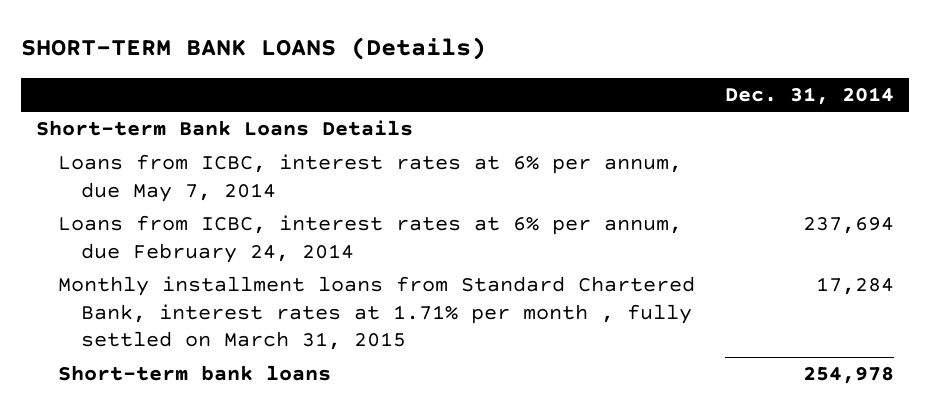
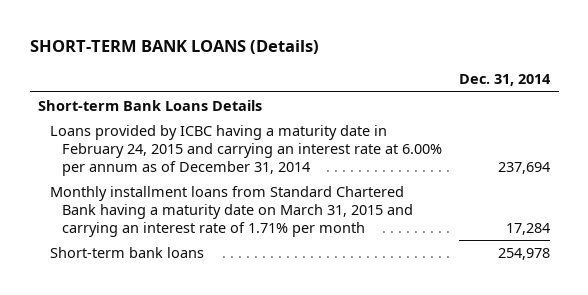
- Loans from ICBC, interest rates at 6% per annum, due May 7, 2014
- Loans from ICBC, interest rates at 6% per annum, due February 24, 2014 | 237,694
- Monthly installment loans from Standard Chartered Bank, interest rates at 1.71% per month , fully settled on March 31, 2015 | 17,284
+ Loans provided by ICBC having a maturity date in February 24, 2015 and carrying an interest rate at 6.00% per annum as of December 31, 2014 | 237,694
+ Monthly installment loans from Standard Chartered Bank having a maturity date on March 31, 2015 and carrying an interest rate of 1.71% per month | 17,284

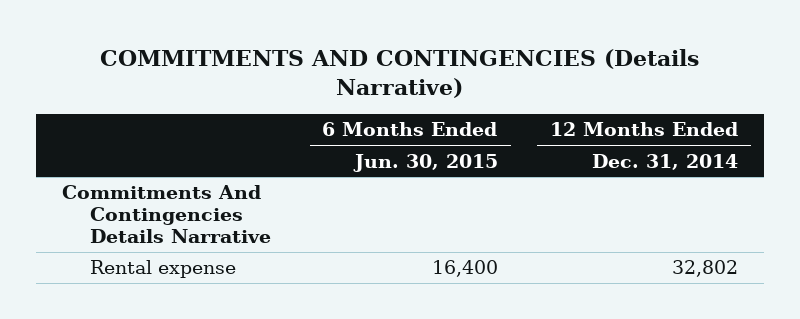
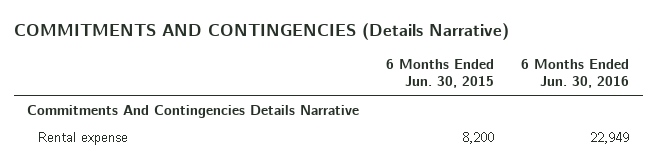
- | 6 Months Ended Jun. 30, 2015 | 12 Months Ended Dec. 31, 2014
+ | 6 Months Ended Jun. 30, 2015 | 6 Months Ended Jun. 30, 2016
- Rental expense | 16,400 | 32,802
+ Rental expense | 8,200 | 22,949

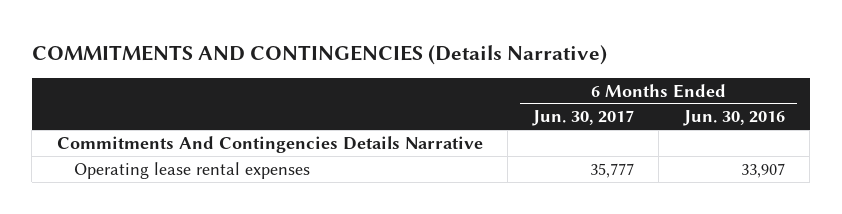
- | 6 Months Ended Jun. 30, 2015 | 6 Months Ended Jun. 30, 2016
+ | 6 Months Ended Jun. 30, 2017 | 6 Months Ended Jun. 30, 2016
- Rental expense | 8,200 | 22,949
+ Operating lease rental expenses | 35,777 | 33,907

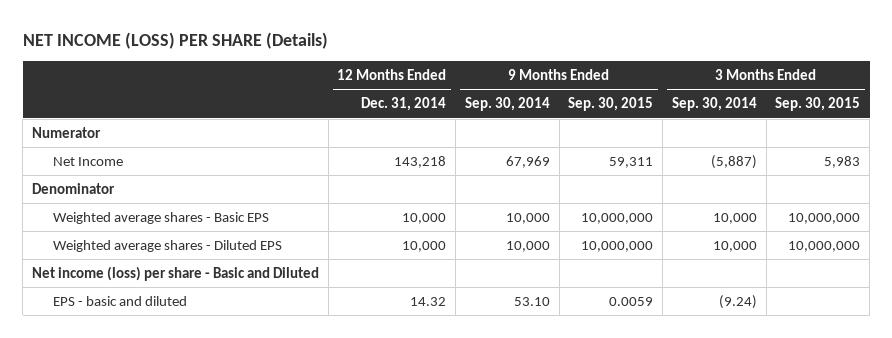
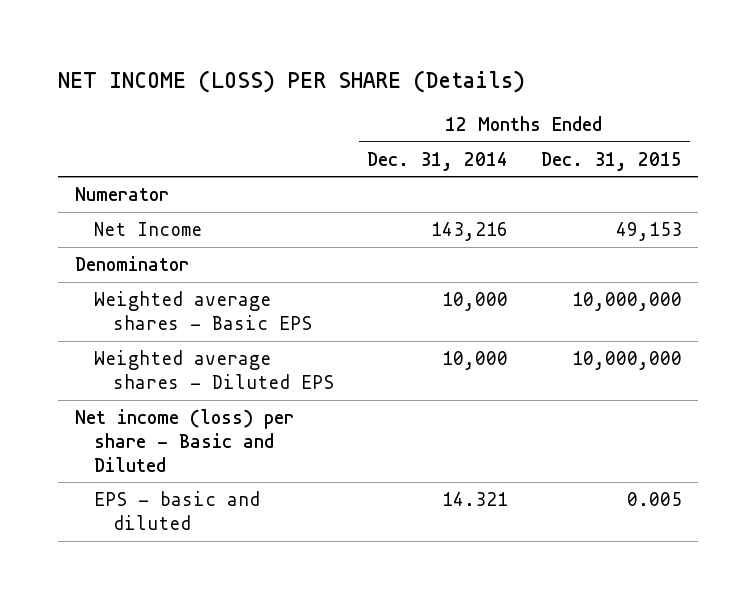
- | 12 Months Ended Dec. 31, 2014 | 9 Months Ended Sep. 30, 2014 | 9 Months Ended Sep. 30, 2015 | 3 Months Ended Sep. 30, 2014 | 3 Months Ended Sep. 30, 2015
+ | 12 Months Ended Dec. 31, 2014 | 12 Months Ended Dec. 31, 2015
- Net Income | 143,218 | 67,969 | 59,311 | (5,887) | 5,983
+ Net Income | 143,216 | 49,153
- EPS - basic and diluted | 14.32 | 53.10 | 0.0059 | (9.24) |
+ EPS - basic and diluted | 14.321 | 0.005

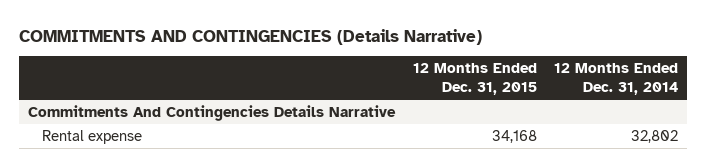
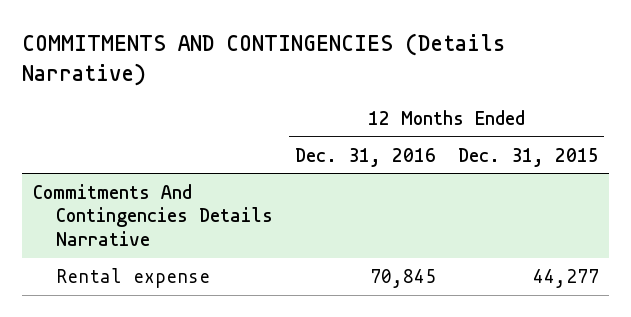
- | 12 Months Ended Dec. 31, 2015 | 12 Months Ended Dec. 31, 2014
+ | 12 Months Ended Dec. 31, 2016 | 12 Months Ended Dec. 31, 2015
- Rental expense | 34,168 | 32,802
+ Rental expense | 70,845 | 44,277

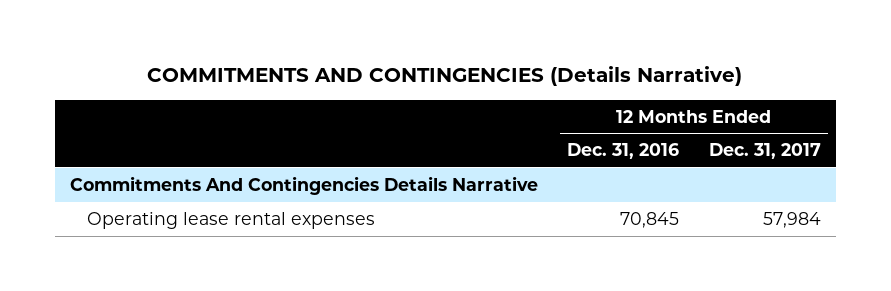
- | 12 Months Ended Dec. 31, 2016 | 12 Months Ended Dec. 31, 2015
+ | 12 Months Ended Dec. 31, 2016 | 12 Months Ended Dec. 31, 2017
- Rental expense | 70,845 | 44,277
+ Operating lease rental expenses | 70,845 | 57,984

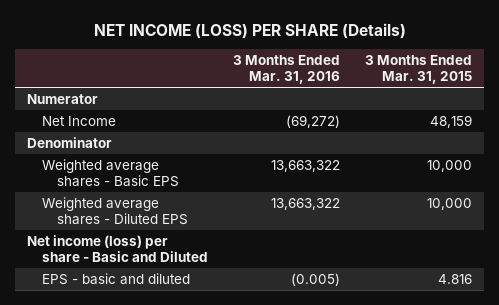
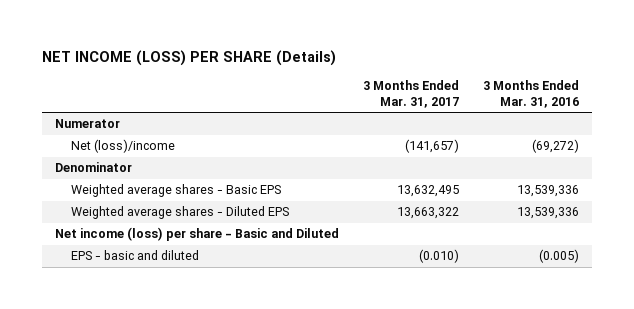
- | 3 Months Ended Mar. 31, 2016 | 3 Months Ended Mar. 31, 2015
+ | 3 Months Ended Mar. 31, 2017 | 3 Months Ended Mar. 31, 2016
- Net Income | (69,272) | 48,159
+ Net (loss)/income | (141,657) | (69,272)
- Weighted average shares - Basic EPS | 13,663,322 | 10,000
- Weighted average shares - Diluted EPS | 13,663,322 | 10,000
+ Weighted average shares - Basic EPS | 13,632,495 | 13,539,336
+ Weighted average shares - Diluted EPS | 13,663,322 | 13,539,336

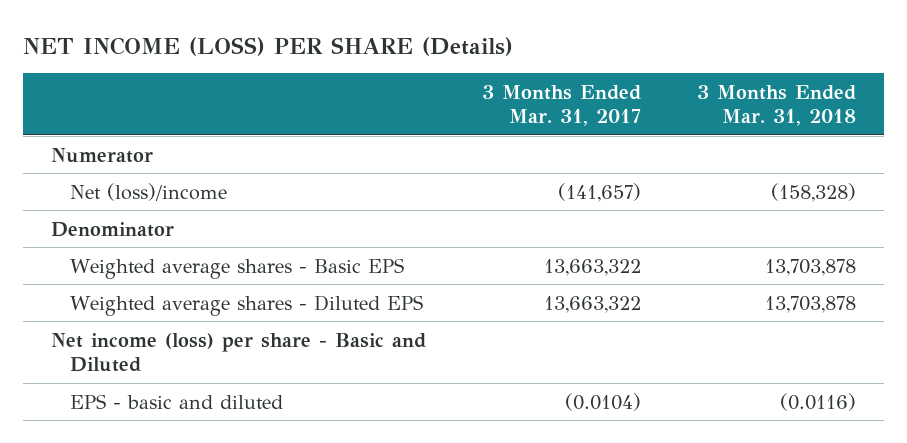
- | 3 Months Ended Mar. 31, 2017 | 3 Months Ended Mar. 31, 2016
+ | 3 Months Ended Mar. 31, 2017 | 3 Months Ended Mar. 31, 2018
- Weighted average shares - Basic EPS | 13,632,495 | 13,539,336
+ Weighted average shares - Basic EPS | 13,663,322 | 13,703,878
- EPS - basic and diluted | (0.010) | (0.005)
+ EPS - basic and diluted | (0.0104) | (0.0116)

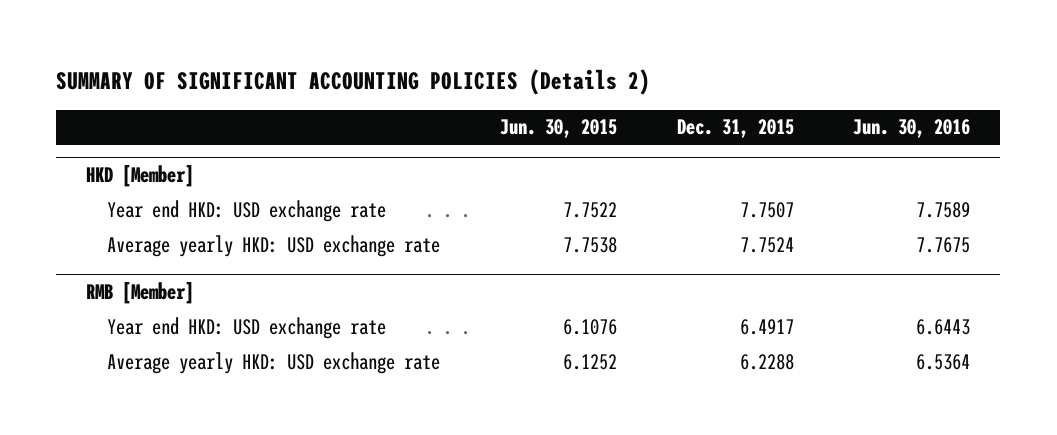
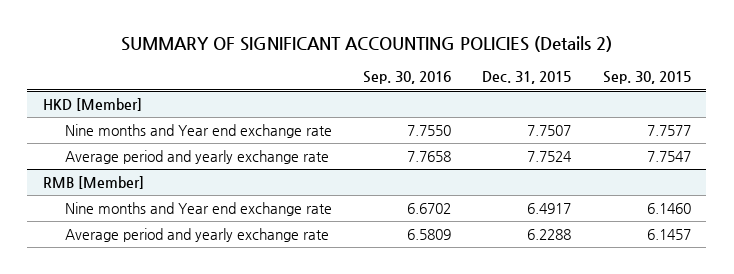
- | Jun. 30, 2015 | Dec. 31, 2015 | Jun. 30, 2016
+ | Sep. 30, 2016 | Dec. 31, 2015 | Sep. 30, 2015
@ HKD [Member]
- Year end HKD: USD exchange rate | 7.7522 | 7.7507 | 7.7589
- Average yearly HKD: USD exchange rate | 7.7538 | 7.7524 | 7.7675
+ Nine months and Year end exchange rate | 7.7550 | 7.7507 | 7.7577
+ Average period and yearly exchange rate | 7.7658 | 7.7524 | 7.7547
@ RMB [Member]
- Year end HKD: USD exchange rate | 6.1076 | 6.4917 | 6.6443
- Average yearly HKD: USD exchange rate | 6.1252 | 6.2288 | 6.5364
+ Nine months and Year end exchange rate | 6.6702 | 6.4917 | 6.1460
+ Average period and yearly exchange rate | 6.5809 | 6.2288 | 6.1457

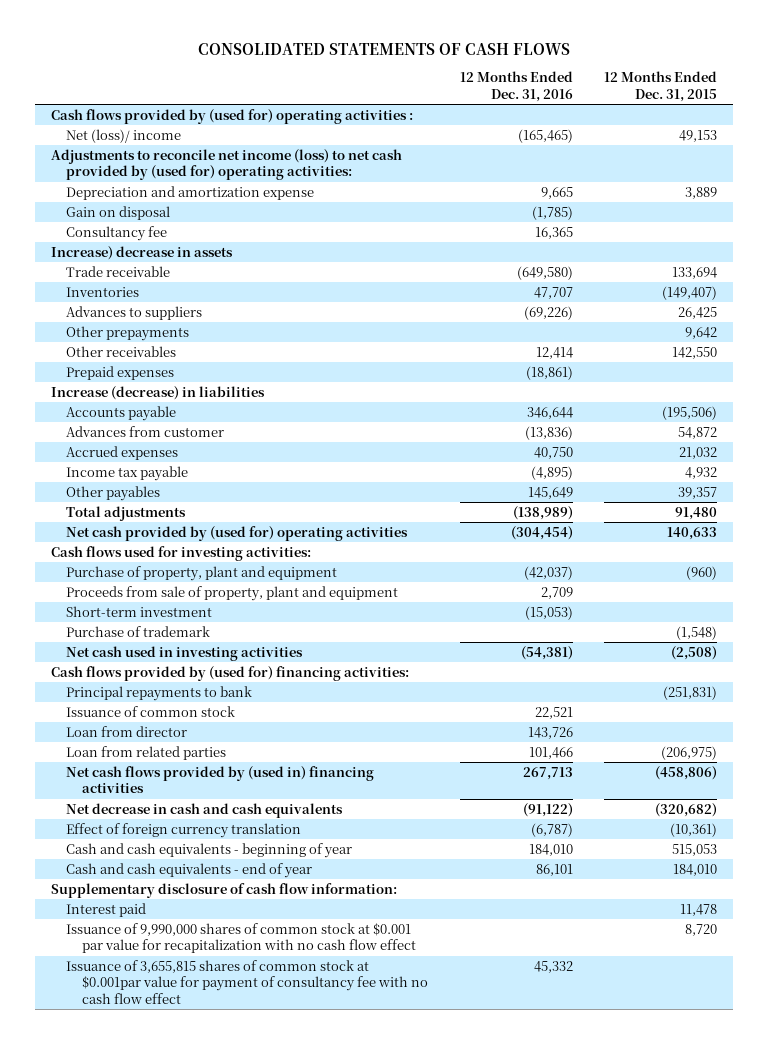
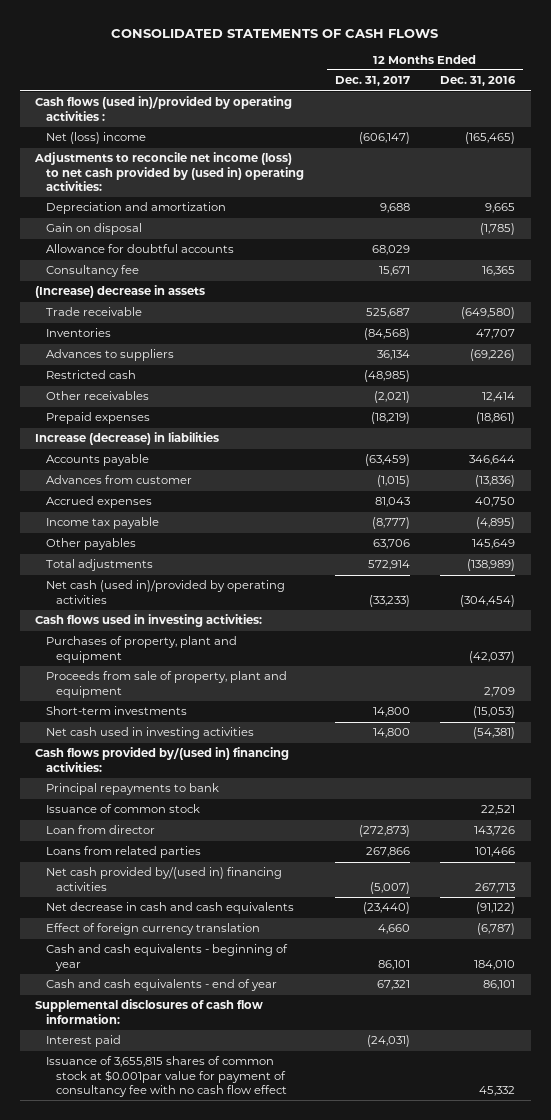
- | 12 Months Ended Dec. 31, 2016 | 12 Months Ended Dec. 31, 2015
+ | 12 Months Ended Dec. 31, 2017 | 12 Months Ended Dec. 31, 2016
- Cash flows provided by (used for) operating activities :
- Net (loss)/ income | (165,465) | 49,153
- Adjustments to reconcile net income (loss) to net cash provided by (used for) operating activities:
- Depreciation and amortization expense | 9,665 | 3,889
+ Cash flows (used in)/provided by operating activities :
+ Net (loss) income | (606,147) | (165,465)
+ Adjustments to reconcile net income (loss) to net cash provided by (used in) operating activities:
+ Depreciation and amortization | 9,688 | 9,665
+ Allowance for doubtful accounts | 68,029 |
- Increase) decrease in assets
+ (Increase) decrease in assets
- Other prepayments | | 9,642
+ Restricted cash | (48,985) |
- Net cash provided by (used for) operating activities | (304,454) | 140,633
- Cash flows used for investing activities:
- Purchase of property, plant and equipment | (42,037) | (960)
+ Net cash (used in)/provided by operating activities | (33,233) | (304,454)
+ Cash flows used in investing activities:
+ Purchases of property, plant and equipment | | (42,037)
- Short-term investment | (15,053) |
- Purchase of trademark | | (1,548)
+ Short-term investments | 14,800 | (15,053)
- Cash flows provided by (used for) financing activities:
+ Cash flows provided by/(used in) financing activities:
- Loan from related parties | 101,466 | (206,975)
- Net cash flows provided by (used in) financing activities | 267,713 | (458,806)
+ Loans from related parties | 267,866 | 101,466
+ Net cash provided by/(used in) financing activities | (5,007) | 267,713
- Supplementary disclosure of cash flow information:
+ Supplemental disclosures of cash flow information:
- Issuance of 9,990,000 shares of common stock at $0.001 par value for recapitalization with no cash flow effect | | 8,720

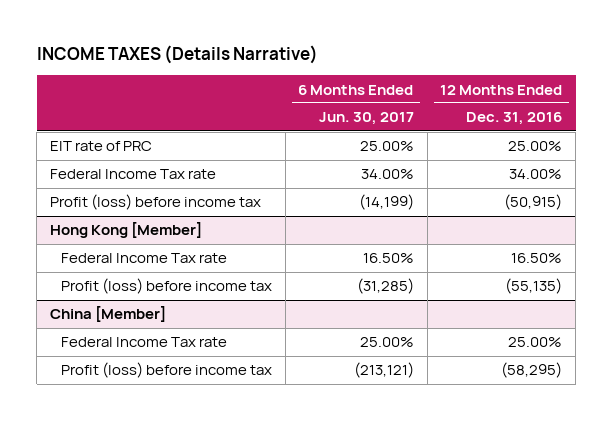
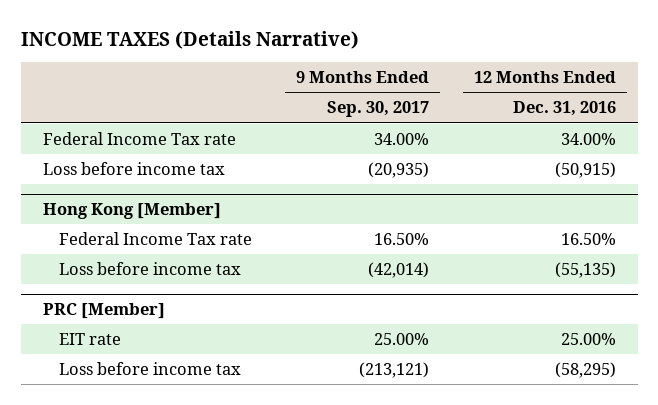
- | 6 Months Ended Jun. 30, 2017 | 12 Months Ended Dec. 31, 2016
+ | 9 Months Ended Sep. 30, 2017 | 12 Months Ended Dec. 31, 2016
- EIT rate of PRC | 25.00% | 25.00%
- Profit (loss) before income tax | (14,199) | (50,915)
+ Loss before income tax | (20,935) | (50,915)
@ Hong Kong [Member]
- Profit (loss) before income tax | (31,285) | (55,135)
- China [Member]
- Federal Income Tax rate | 25.00% | 25.00%
- Profit (loss) before income tax | (213,121) | (58,295)
@ Hong Kong [Member]
+ Loss before income tax | (42,014) | (55,135)
+ PRC [Member]
+ EIT rate | 25.00% | 25.00%
+ Loss before income tax | (213,121) | (58,295)

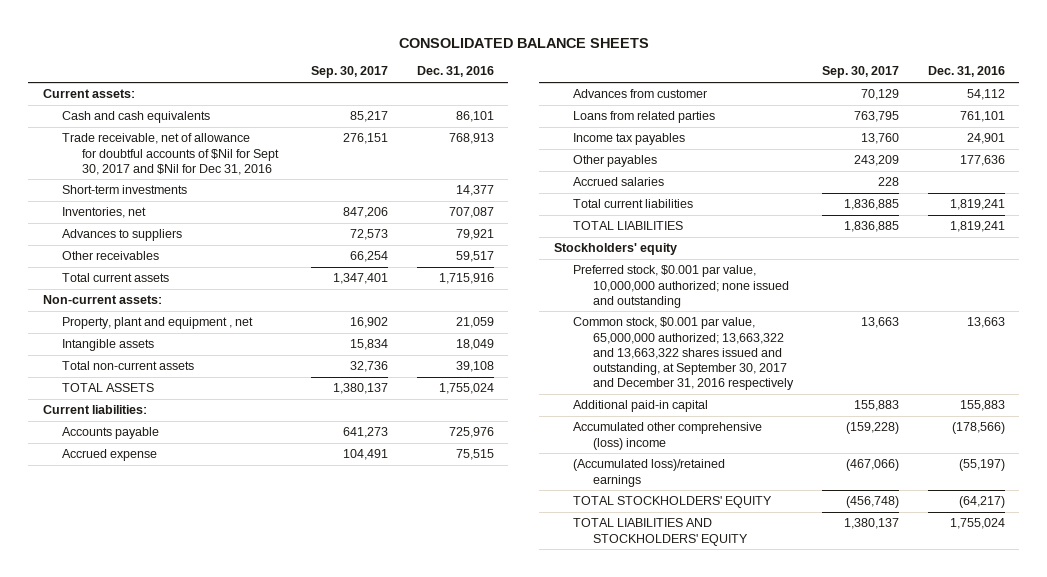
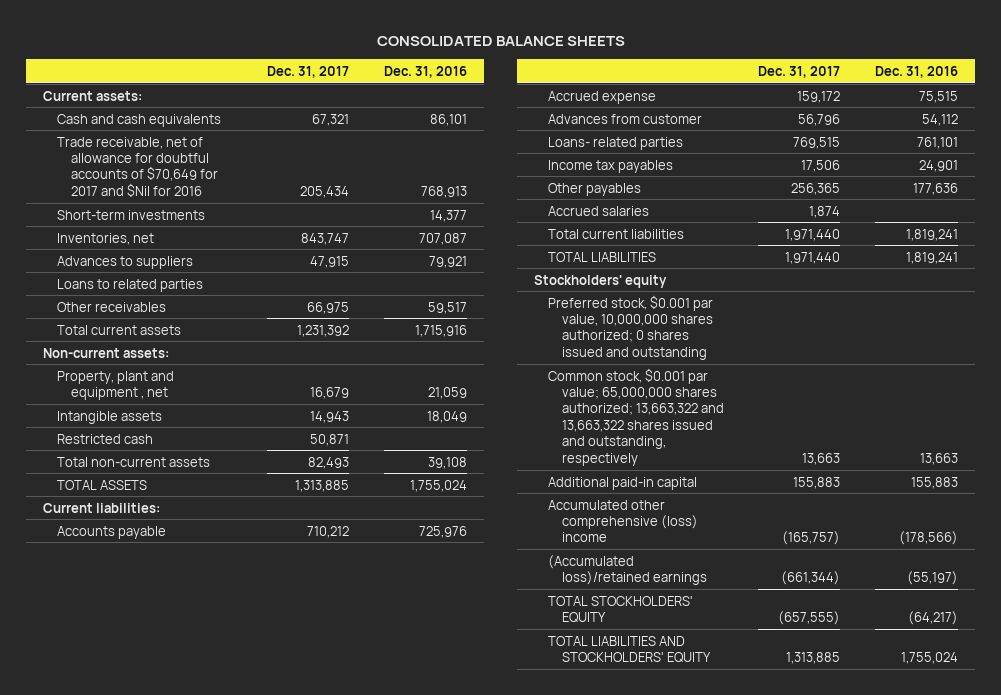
- | Sep. 30, 2017 | Dec. 31, 2016
+ | Dec. 31, 2017 | Dec. 31, 2016
- Trade receivable, net of allowance for doubtful accounts of $Nil for Sept 30, 2017 and $Nil for Dec 31, 2016 | 276,151 | 768,913
+ Trade receivable, net of allowance for doubtful accounts of $70,649 for 2017 and $Nil for 2016 | 205,434 | 768,913
+ Loans to related parties
+ Restricted cash | 50,871 |
- Loans from related parties | 763,795 | 761,101
+ Loans- related parties | 769,515 | 761,101
- Preferred stock, $0.001 par value, 10,000,000 authorized; none issued and outstanding
- Common stock, $0.001 par value, 65,000,000 authorized; 13,663,322 and 13,663,322 shares issued and outstanding, at September 30, 2017 and December 31, 2016 respectively | 13,663 | 13,663
+ Preferred stock, $0.001 par value, 10,000,000 shares authorized; 0 shares issued and outstanding
+ Common stock, $0.001 par value; 65,000,000 shares authorized; 13,663,322 and 13,663,322 shares issued and outstanding, respectively | 13,663 | 13,663

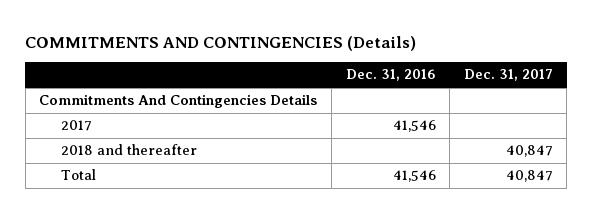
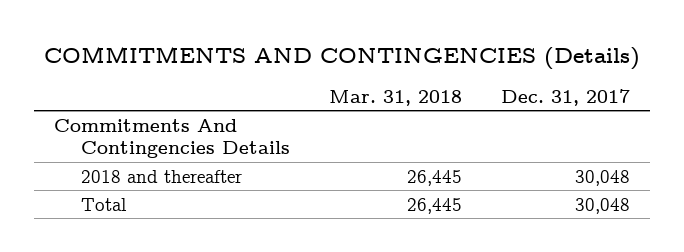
- | Dec. 31, 2016 | Dec. 31, 2017
+ | Mar. 31, 2018 | Dec. 31, 2017
- 2017 | 41,546 |
- 2018 and thereafter | | 40,847
- Total | 41,546 | 40,847
+ 2018 and thereafter | 26,445 | 30,048
+ Total | 26,445 | 30,048

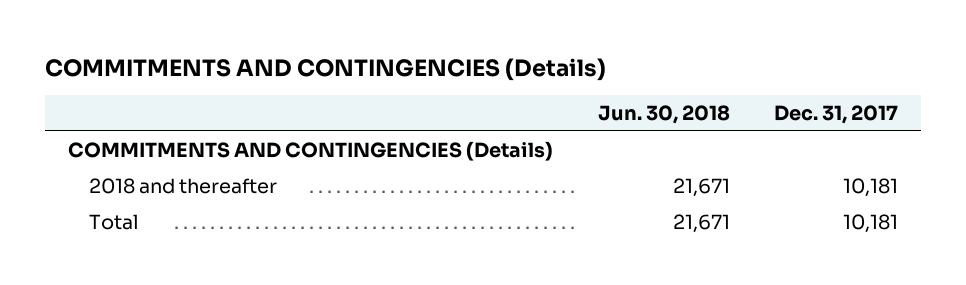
- | Mar. 31, 2018 | Dec. 31, 2017
+ | Jun. 30, 2018 | Dec. 31, 2017
- Commitments And Contingencies Details
- 2018 and thereafter | 26,445 | 30,048
- Total | 26,445 | 30,048
+ COMMITMENTS AND CONTINGENCIES (Details)
+ 2018 and thereafter | 21,671 | 10,181
+ Total | 21,671 | 10,181

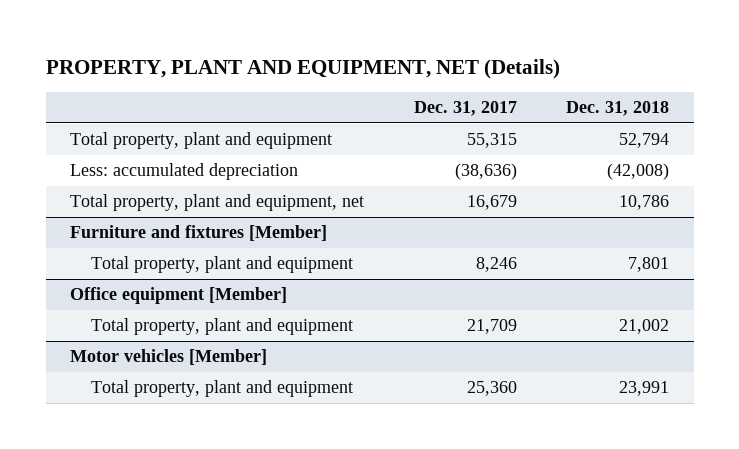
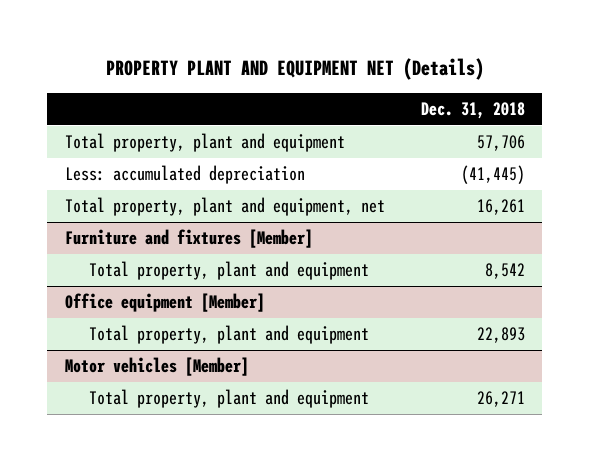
- PROPERTY, PLANT AND EQUIPMENT, NET (Details)
+ PROPERTY PLANT AND EQUIPMENT NET (Details)
- | Dec. 31, 2017 | Dec. 31, 2018
+ | Dec. 31, 2018
- Total property, plant and equipment | 55,315 | 52,794
- Less: accumulated depreciation | (38,636) | (42,008)
- Total property, plant and equipment, net | 16,679 | 10,786
+ Total property, plant and equipment | 57,706
+ Less: accumulated depreciation | (41,445)
+ Total property, plant and equipment, net | 16,261
@ Furniture and fixtures [Member]
- Total property, plant and equipment | 8,246 | 7,801
+ Total property, plant and equipment | 8,542
@ Office equipment [Member]
- Total property, plant and equipment | 21,709 | 21,002
+ Total property, plant and equipment | 22,893
@ Motor vehicles [Member]
- Total property, plant and equipment | 25,360 | 23,991
+ Total property, plant and equipment | 26,271

